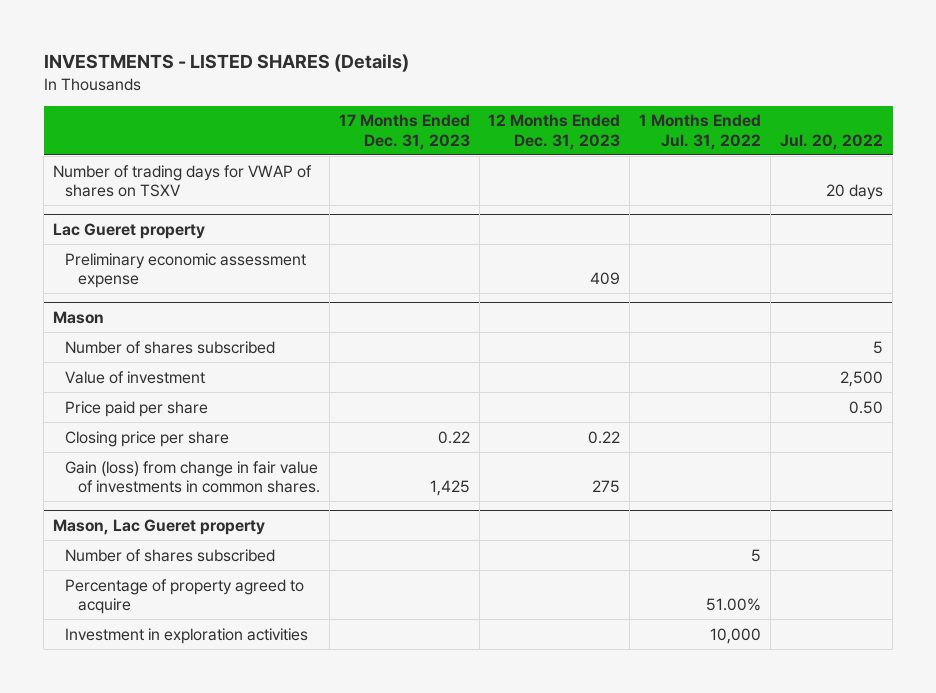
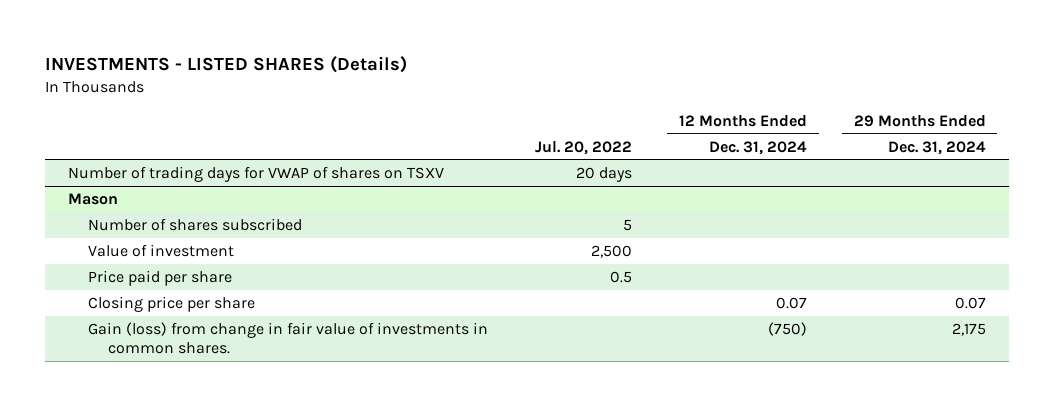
- | 17 Months Ended Dec. 31, 2023 | 12 Months Ended Dec. 31, 2023 | 1 Months Ended Jul. 31, 2022 | Jul. 20, 2022
+ | Jul. 20, 2022 | 12 Months Ended Dec. 31, 2024 | 29 Months Ended Dec. 31, 2024
- Lac Gueret property
- Preliminary economic assessment expense | | 409 | |
@ Mason
- Price paid per share | | | | 0.50
+ Price paid per share | 0.5 | |
- Mason, Lac Gueret property
- Number of shares subscribed | | | 5 |
- Percentage of property agreed to acquire | | | 51.00% |
- Investment in exploration activities | | | 10,000 |

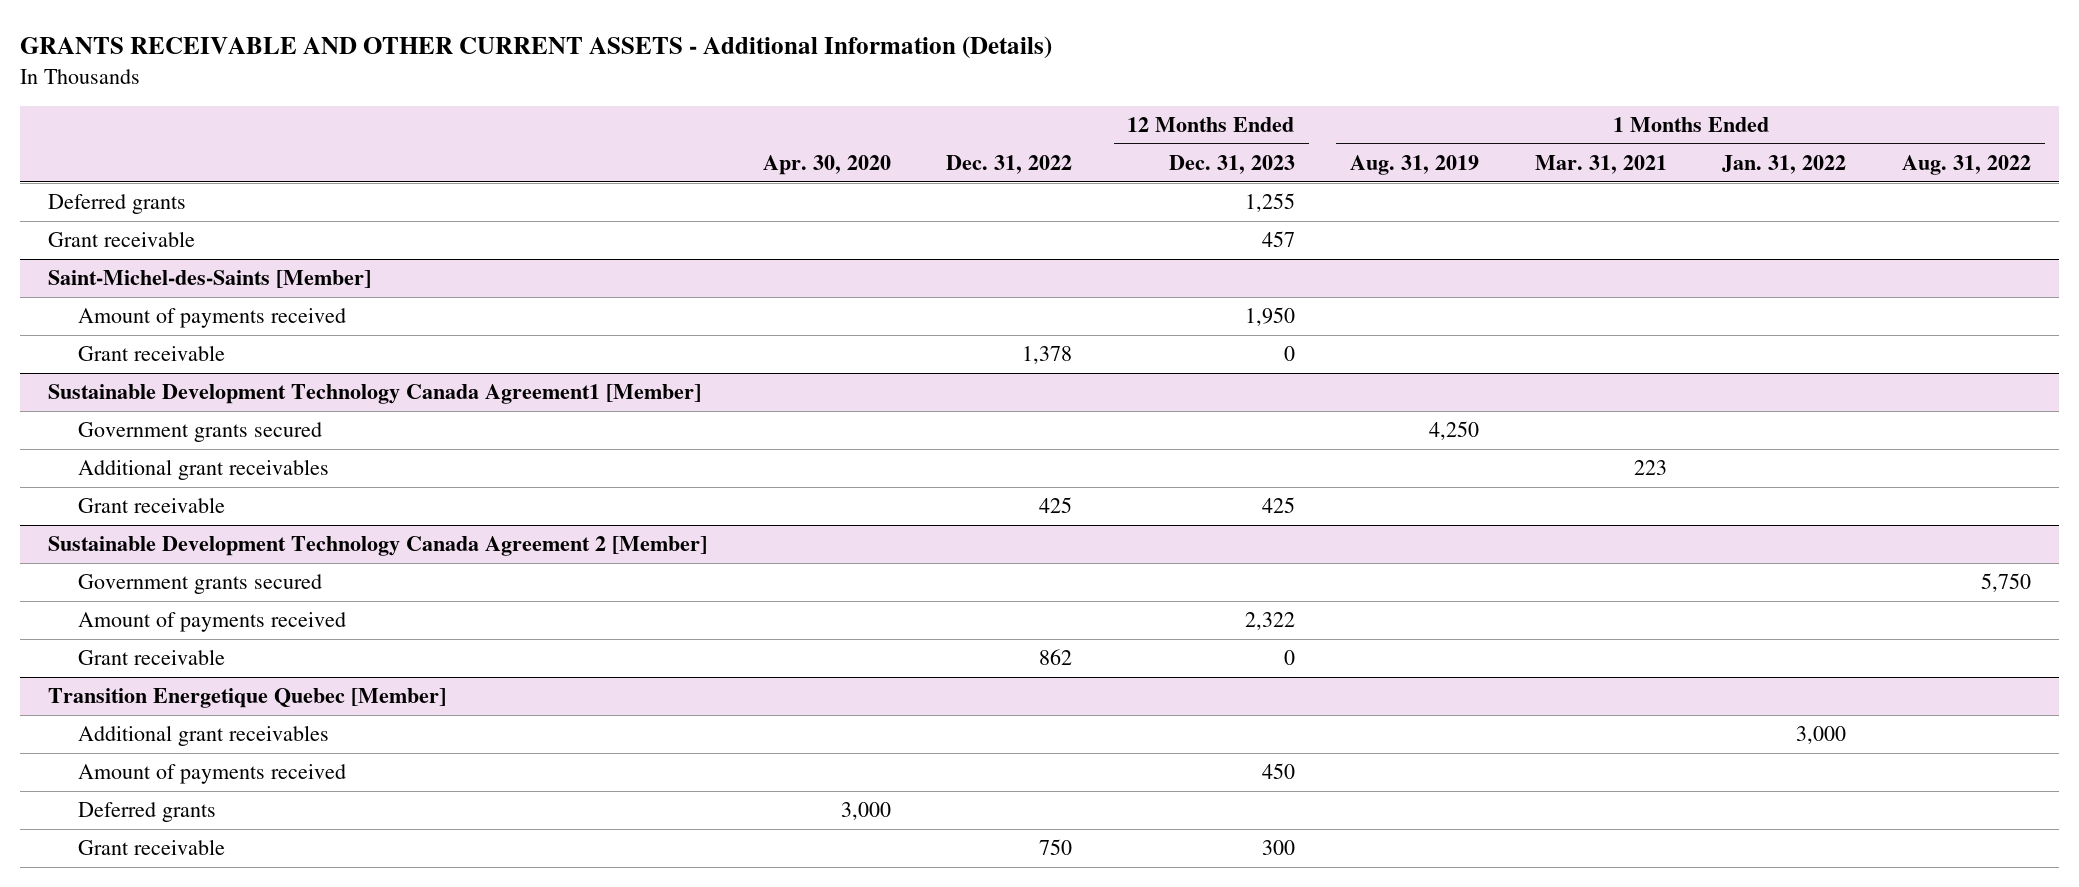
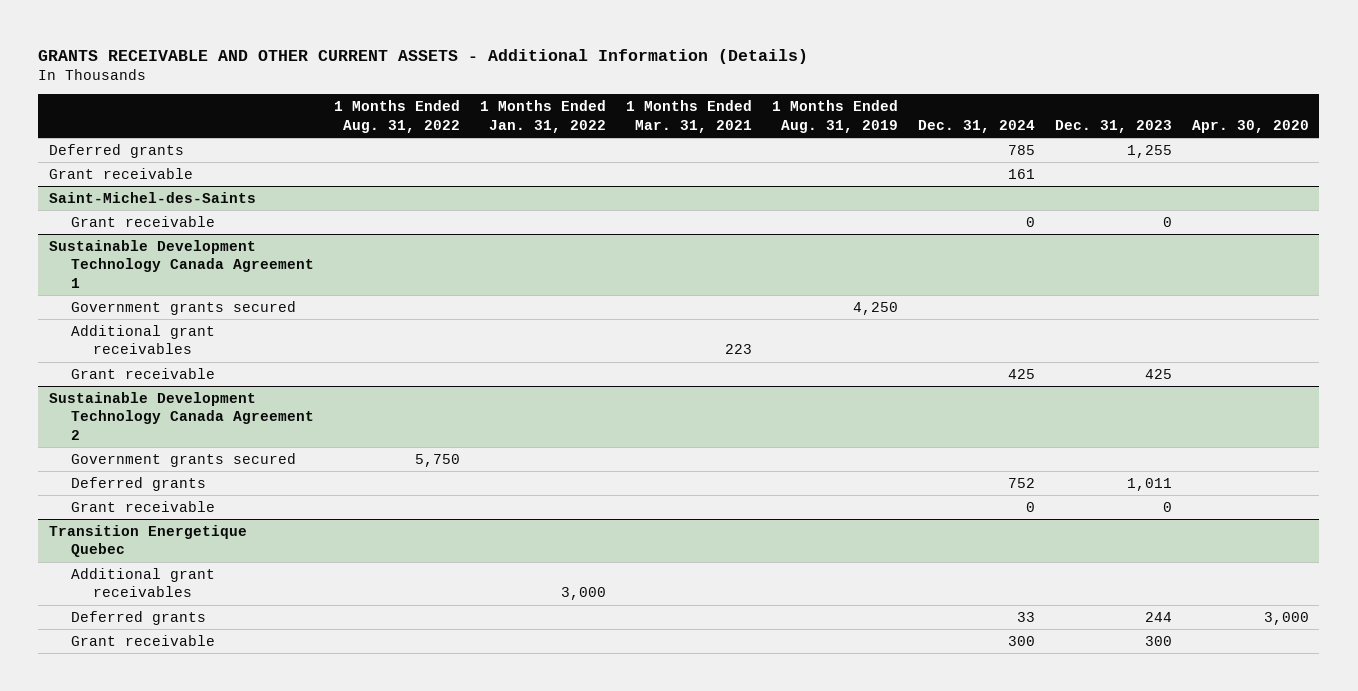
- | Apr. 30, 2020 | Dec. 31, 2022 | 12 Months Ended Dec. 31, 2023 | 1 Months Ended Aug. 31, 2019 | 1 Months Ended Mar. 31, 2021 | 1 Months Ended Jan. 31, 2022 | 1 Months Ended Aug. 31, 2022
+ | 1 Months Ended Aug. 31, 2022 | 1 Months Ended Jan. 31, 2022 | 1 Months Ended Mar. 31, 2021 | 1 Months Ended Aug. 31, 2019 | Dec. 31, 2024 | Dec. 31, 2023 | Apr. 30, 2020
- Saint-Michel-des-Saints [Member]
- Amount of payments received | | | 1,950 | | | |
+ Saint-Michel-des-Saints
- Sustainable Development Technology Canada Agreement1 [Member]
+ Sustainable Development Technology Canada Agreement 1
- Sustainable Development Technology Canada Agreement 2 [Member]
+ Sustainable Development Technology Canada Agreement 2
- Amount of payments received | | | 2,322 | | | |
+ Deferred grants | | | | | 752 | 1,011 |
- Transition Energetique Quebec [Member]
+ Transition Energetique Quebec
- Amount of payments received | | | 450 | | | |

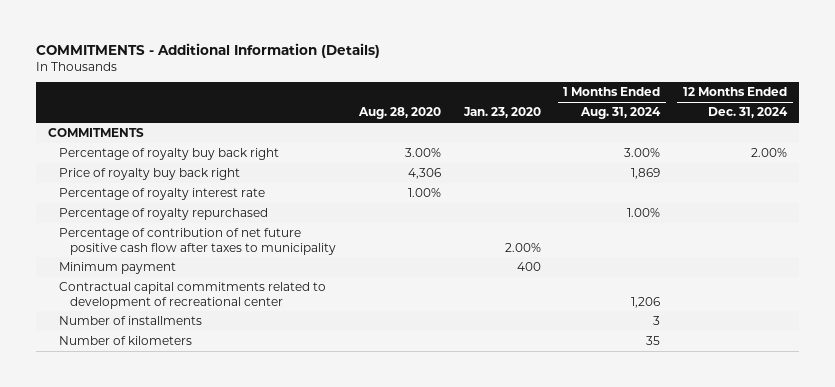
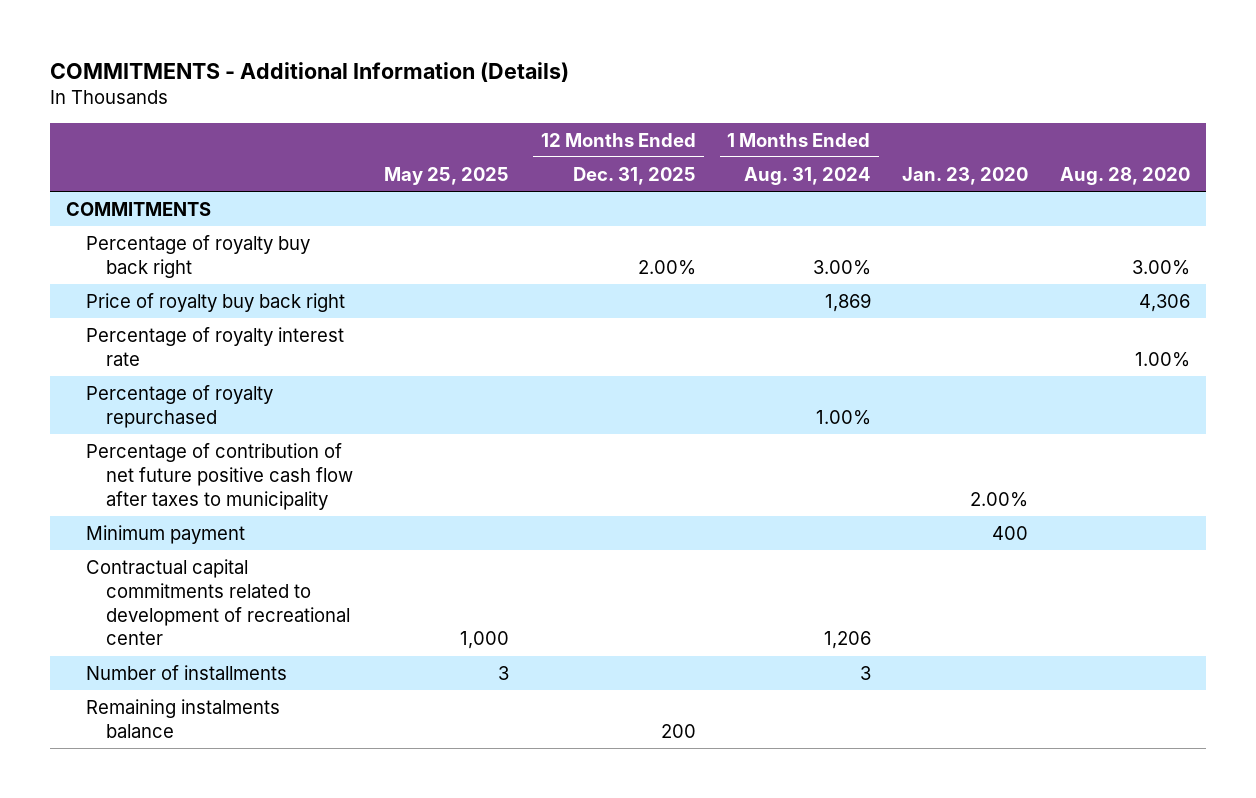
- | Aug. 28, 2020 | Jan. 23, 2020 | 1 Months Ended Aug. 31, 2024 | 12 Months Ended Dec. 31, 2024
+ | May 25, 2025 | 12 Months Ended Dec. 31, 2025 | 1 Months Ended Aug. 31, 2024 | Jan. 23, 2020 | Aug. 28, 2020
- Number of kilometers | | | 35 |
+ Remaining instalments balance | | 200 | | |

